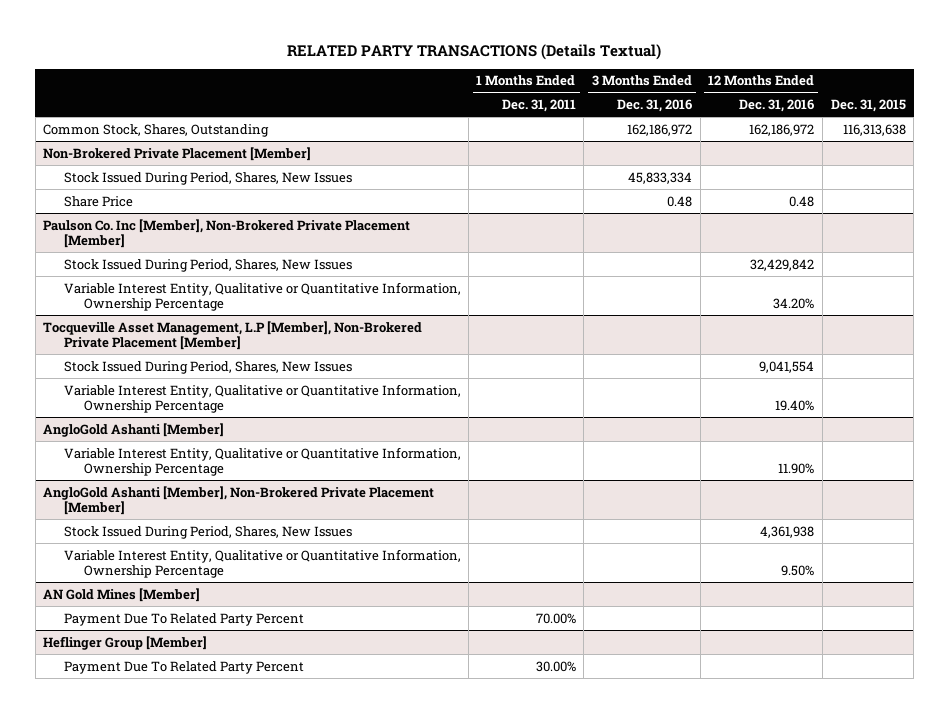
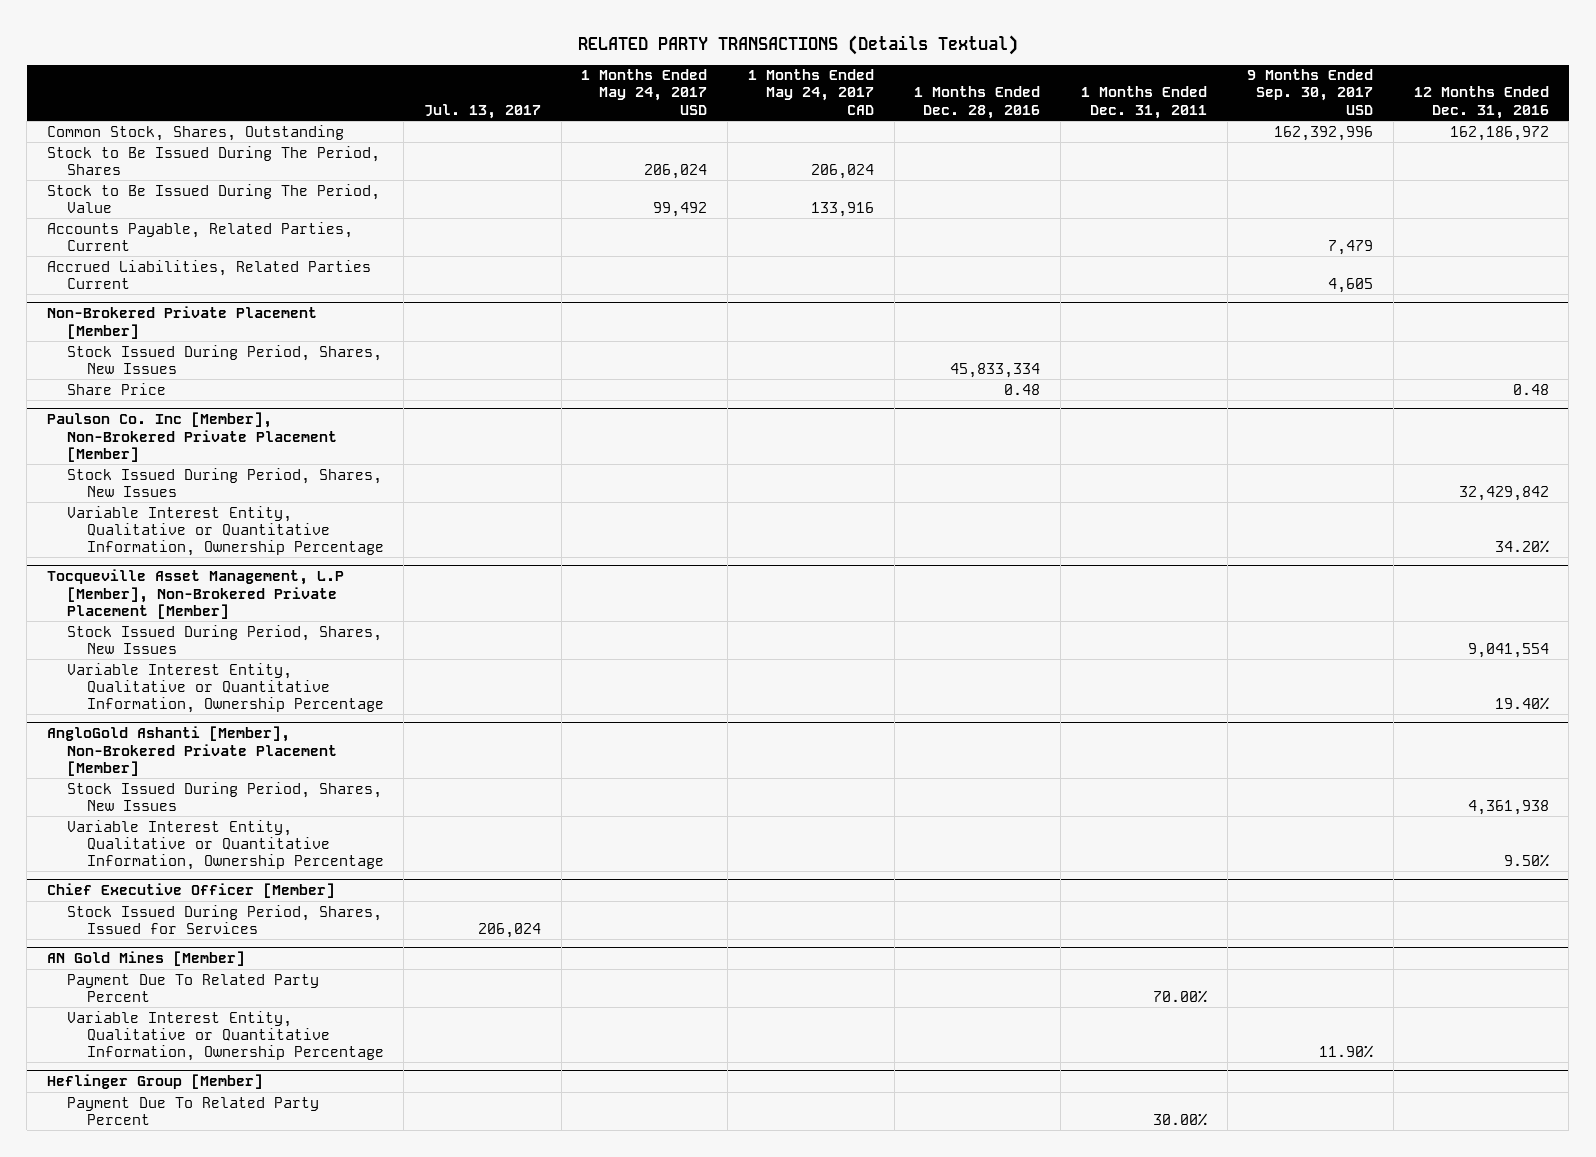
- | 1 Months Ended Dec. 31, 2011 | 3 Months Ended Dec. 31, 2016 | 12 Months Ended Dec. 31, 2016 | Dec. 31, 2015
+ | Jul. 13, 2017 | 1 Months Ended May 24, 2017 USD | 1 Months Ended May 24, 2017 CAD | 1 Months Ended Dec. 28, 2016 | 1 Months Ended Dec. 31, 2011 | 9 Months Ended Sep. 30, 2017 USD | 12 Months Ended Dec. 31, 2016
+ Stock to Be Issued During The Period, Shares | | 206,024 | 206,024 | | | |
+ Stock to Be Issued During The Period, Value | | 99,492 | 133,916 | | | |
+ Accounts Payable, Related Parties, Current | | | | | | 7,479 |
+ Accrued Liabilities, Related Parties Current | | | | | | 4,605 |
- AngloGold Ashanti [Member]
- Variable Interest Entity, Qualitative or Quantitative Information, Ownership Percentage | | | 11.90% |
+ Chief Executive Officer [Member]
+ Stock Issued During Period, Shares, Issued for Services | 206,024 | | | | | |
@ AN Gold Mines [Member]
+ Variable Interest Entity, Qualitative or Quantitative Information, Ownership Percentage | | | | | | 11.90% |

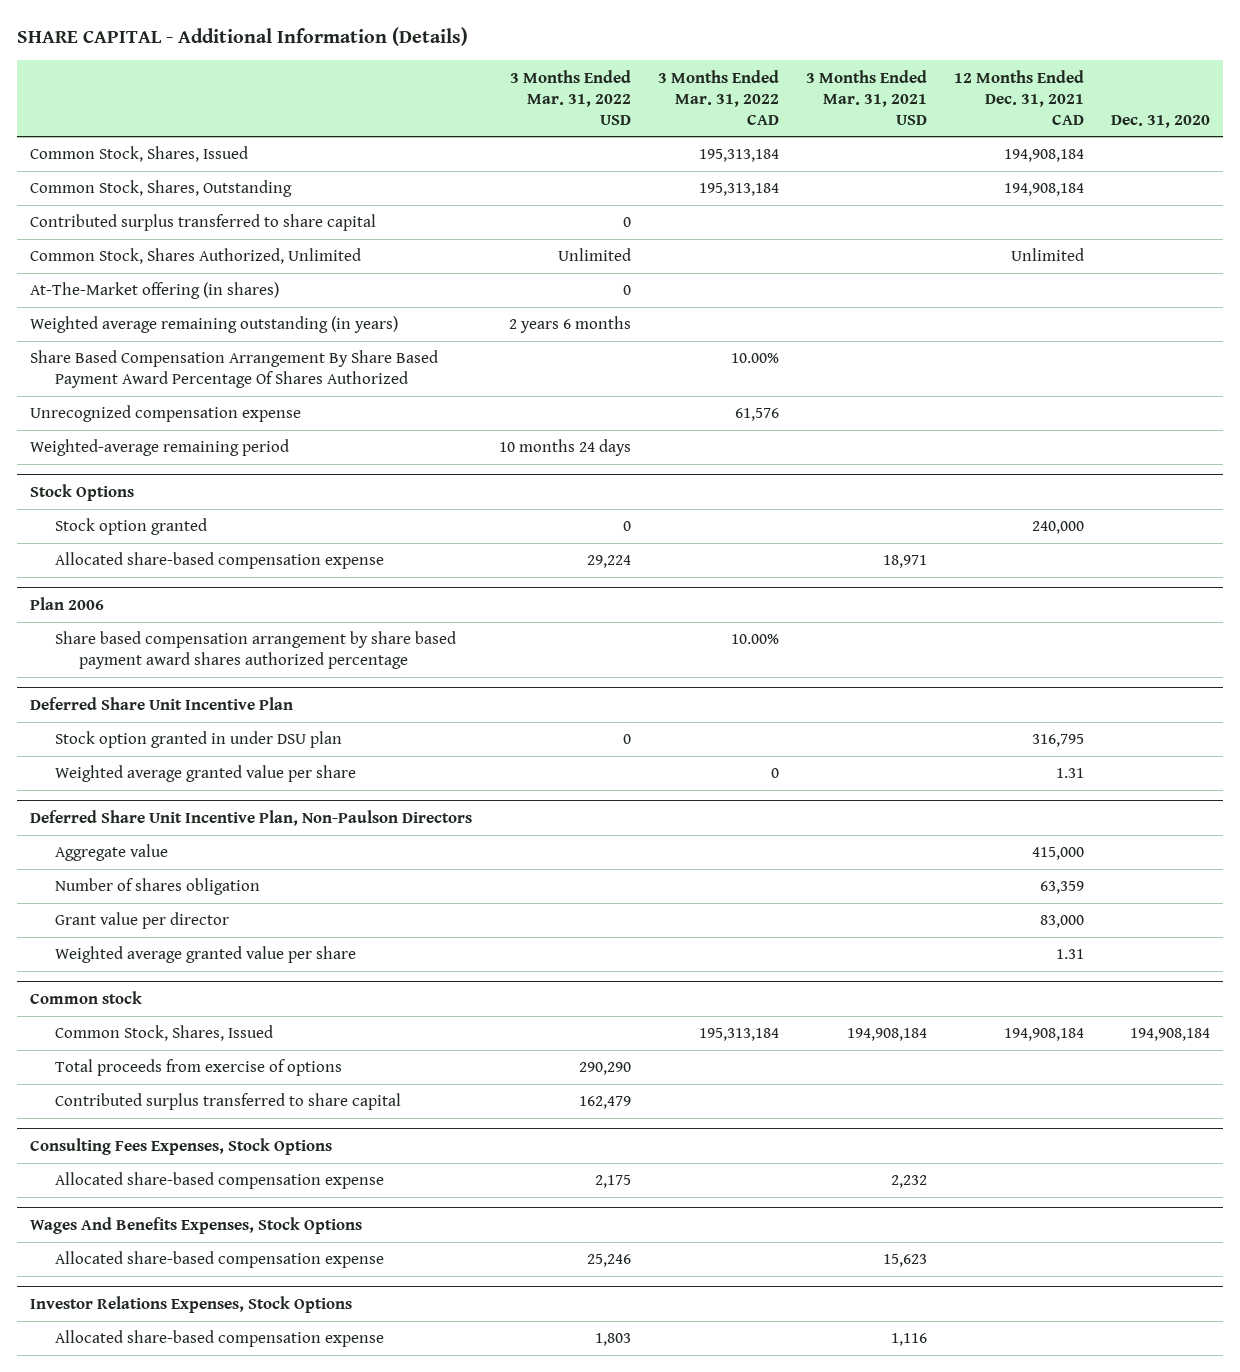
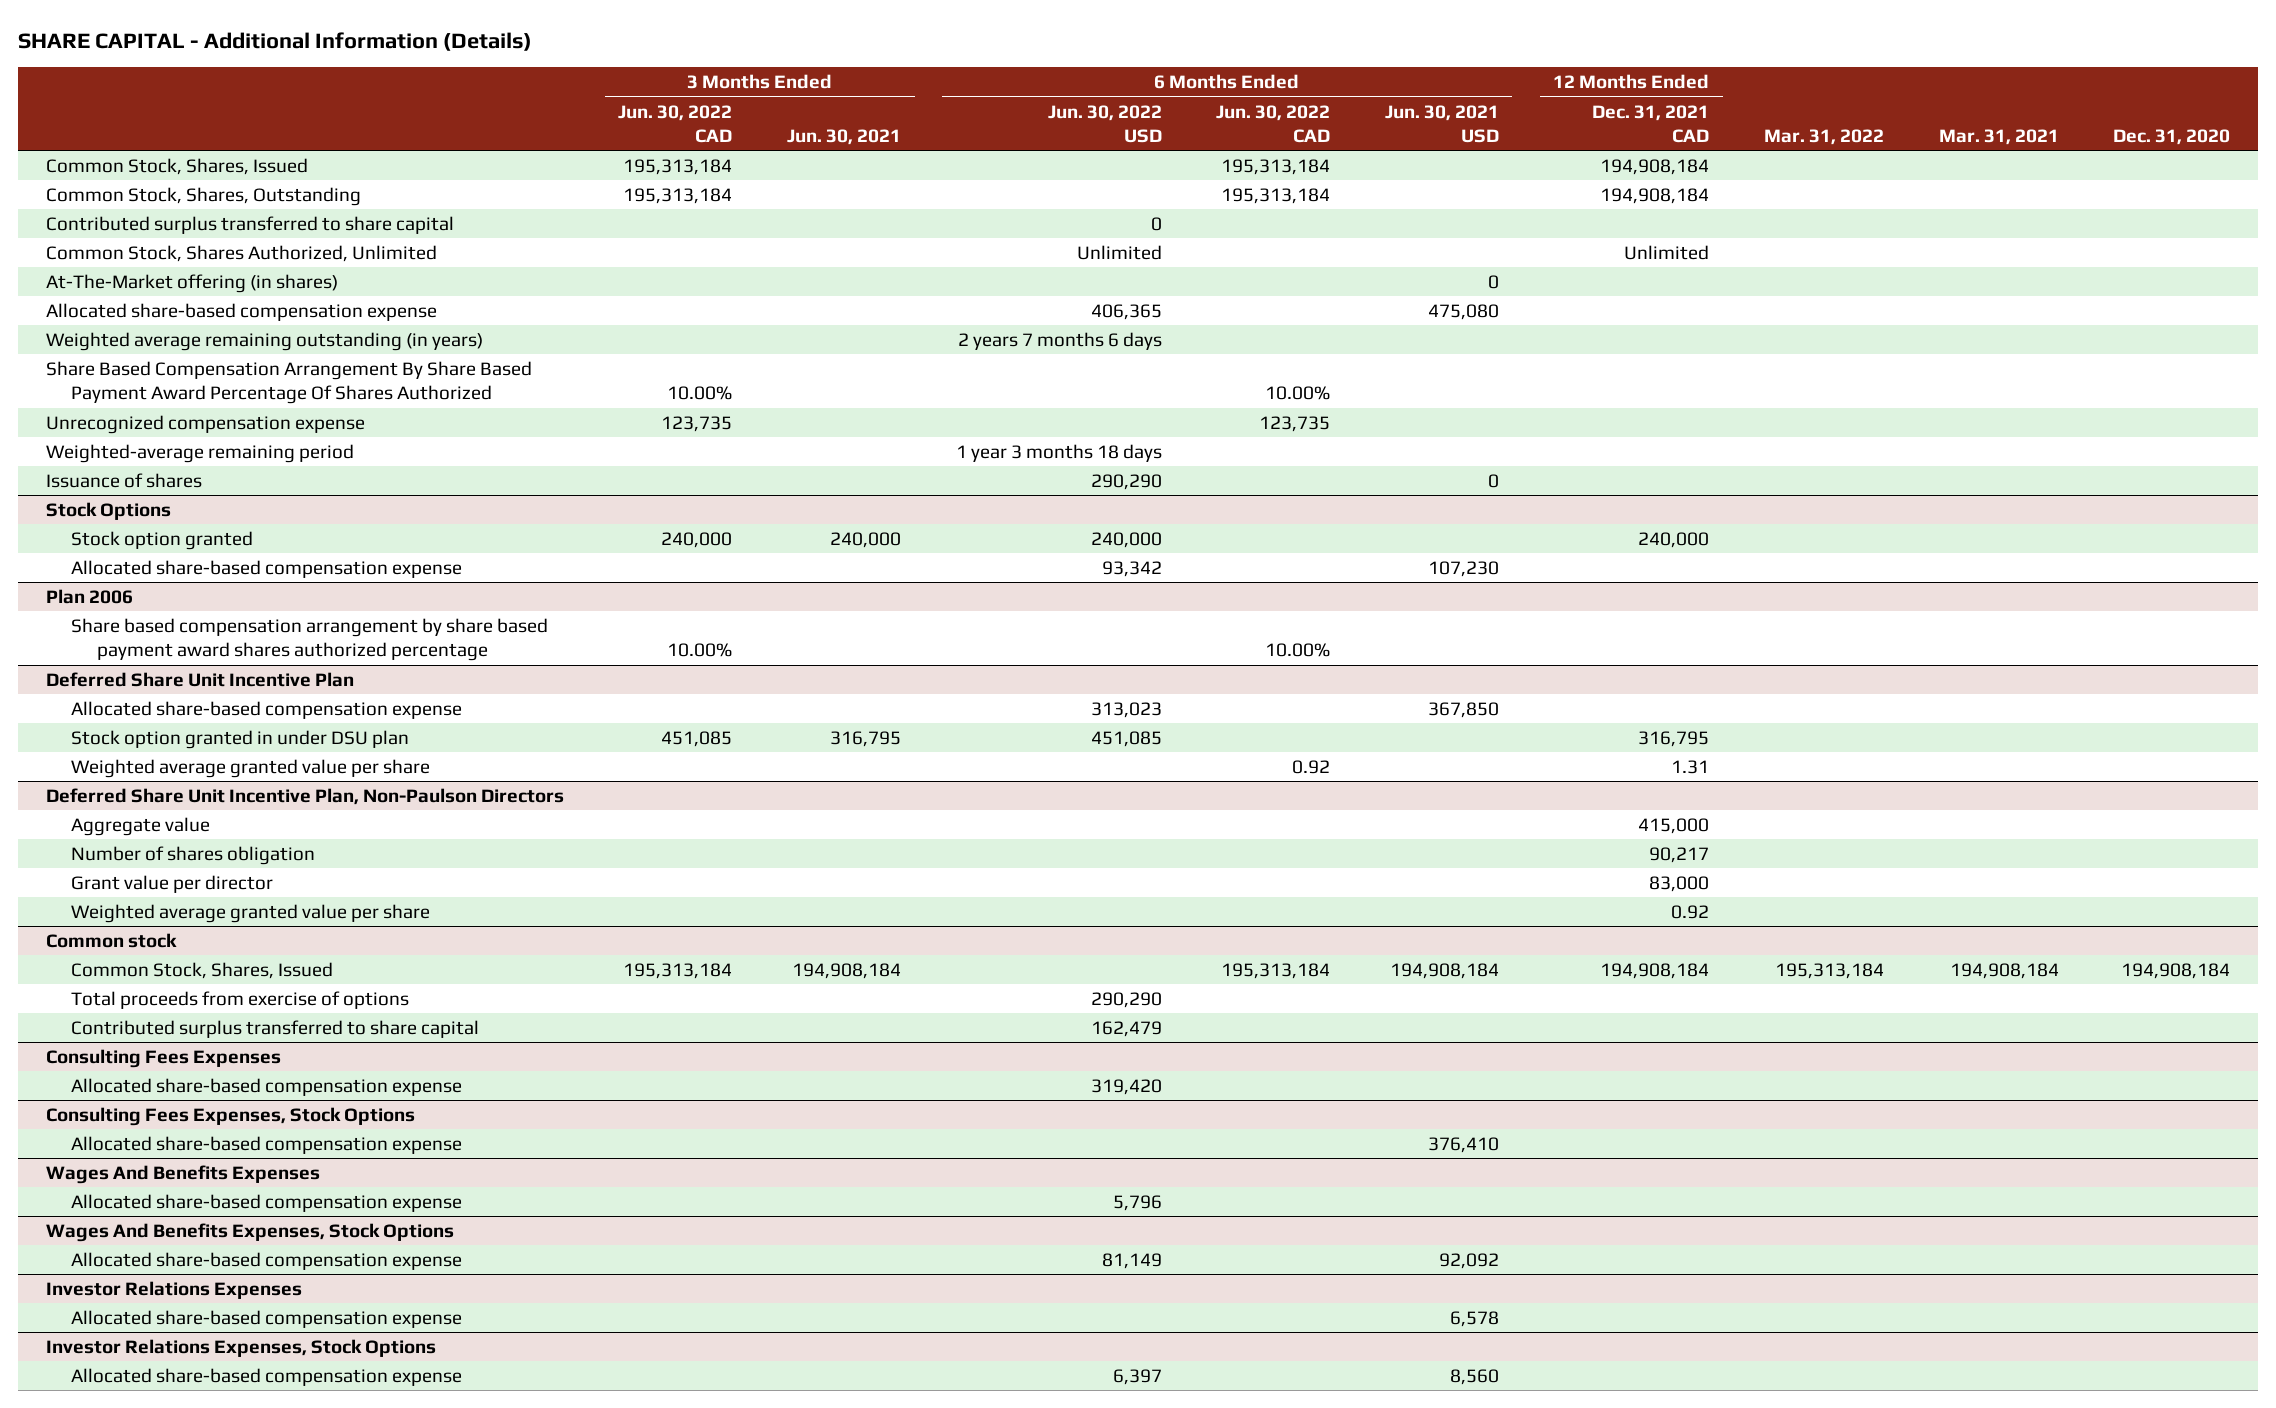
- | 3 Months Ended Mar. 31, 2022 USD | 3 Months Ended Mar. 31, 2022 CAD | 3 Months Ended Mar. 31, 2021 USD | 12 Months Ended Dec. 31, 2021 CAD | Dec. 31, 2020
+ | 3 Months Ended Jun. 30, 2022 CAD | 3 Months Ended Jun. 30, 2021 | 6 Months Ended Jun. 30, 2022 USD | 6 Months Ended Jun. 30, 2022 CAD | 6 Months Ended Jun. 30, 2021 USD | 12 Months Ended Dec. 31, 2021 CAD | Mar. 31, 2022 | Mar. 31, 2021 | Dec. 31, 2020
+ Allocated share-based compensation expense | | | 406,365 | | 475,080 | | | |
+ Issuance of shares | | | 290,290 | | 0 | | | |
@ Deferred Share Unit Incentive Plan
+ Allocated share-based compensation expense | | | 313,023 | | 367,850 | | | |
@ Deferred Share Unit Incentive Plan, Non-Paulson Directors
- Number of shares obligation | | | | 63,359 |
+ Number of shares obligation | | | | | | 90,217 | | |
- Weighted average granted value per share | | | | 1.31 |
+ Weighted average granted value per share | | | | | | 0.92 | | |
+ Consulting Fees Expenses
+ Allocated share-based compensation expense | | | 319,420 | | | | | |
+ Wages And Benefits Expenses
+ Allocated share-based compensation expense | | | 5,796 | | | | | |
+ Investor Relations Expenses
+ Allocated share-based compensation expense | | | | | 6,578 | | | |

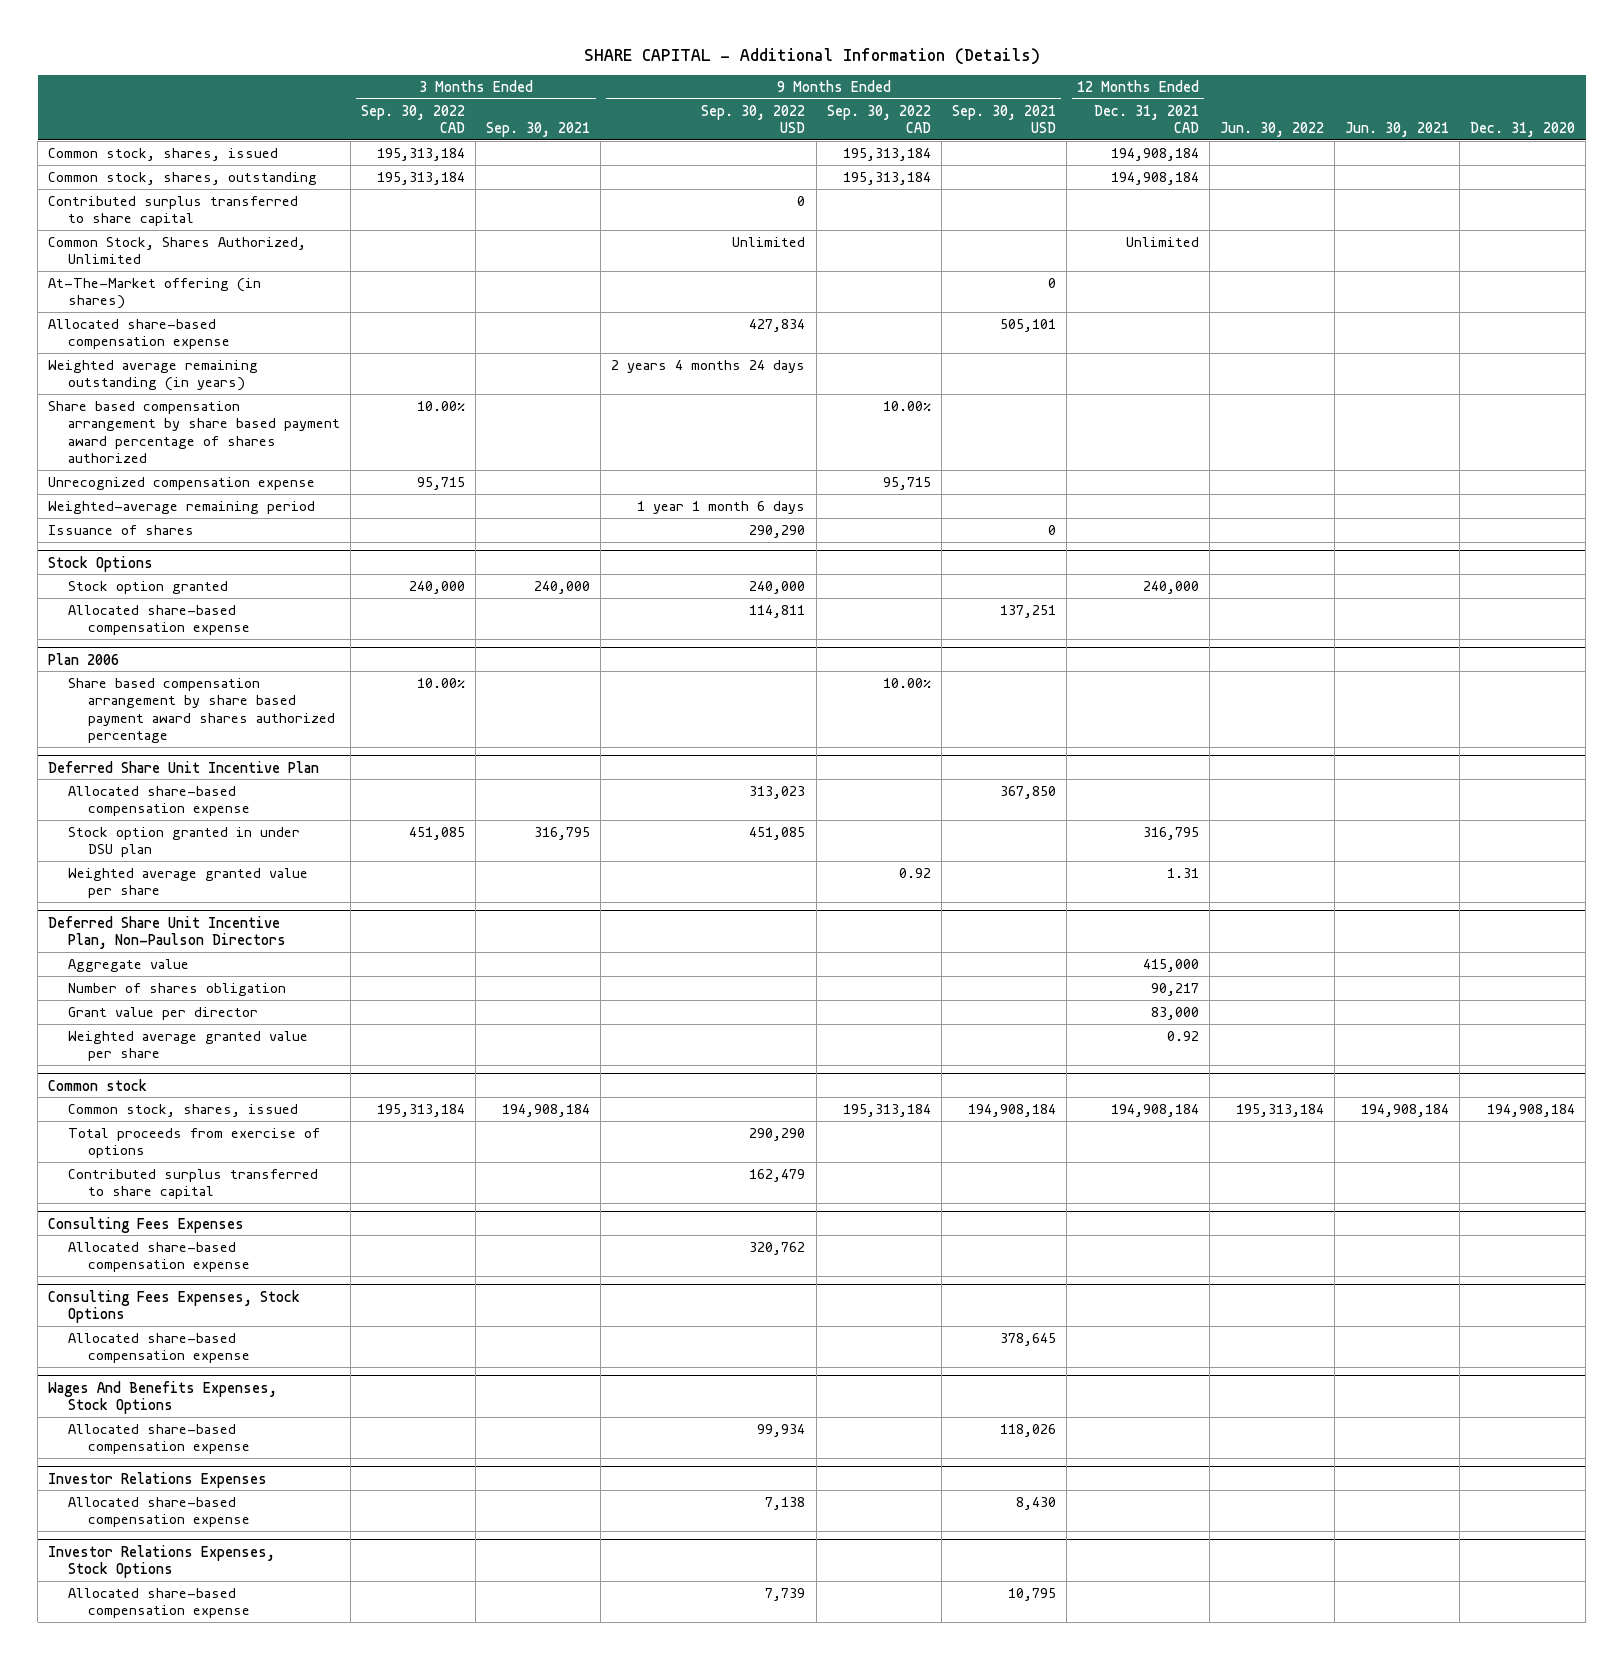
- | 3 Months Ended Jun. 30, 2022 CAD | 3 Months Ended Jun. 30, 2021 | 6 Months Ended Jun. 30, 2022 USD | 6 Months Ended Jun. 30, 2022 CAD | 6 Months Ended Jun. 30, 2021 USD | 12 Months Ended Dec. 31, 2021 CAD | Mar. 31, 2022 | Mar. 31, 2021 | Dec. 31, 2020
+ | 3 Months Ended Sep. 30, 2022 CAD | 3 Months Ended Sep. 30, 2021 | 9 Months Ended Sep. 30, 2022 USD | 9 Months Ended Sep. 30, 2022 CAD | 9 Months Ended Sep. 30, 2021 USD | 12 Months Ended Dec. 31, 2021 CAD | Jun. 30, 2022 | Jun. 30, 2021 | Dec. 31, 2020
- Common Stock, Shares, Issued | 195,313,184 | | | 195,313,184 | | 194,908,184 | | |
- Common Stock, Shares, Outstanding | 195,313,184 | | | 195,313,184 | | 194,908,184 | | |
+ Common stock, shares, issued | 195,313,184 | | | 195,313,184 | | 194,908,184 | | |
+ Common stock, shares, outstanding | 195,313,184 | | | 195,313,184 | | 194,908,184 | | |
- Share Based Compensation Arrangement By Share Based Payment Award Percentage Of Shares Authorized | 10.00% | | | 10.00% | | | | |
+ Share based compensation arrangement by share based payment award percentage of shares authorized | 10.00% | | | 10.00% | | | | |
@ Common stock
- Common Stock, Shares, Issued | 195,313,184 | 194,908,184 | | 195,313,184 | 194,908,184 | 194,908,184 | 195,313,184 | 194,908,184 | 194,908,184
+ Common stock, shares, issued | 195,313,184 | 194,908,184 | | 195,313,184 | 194,908,184 | 194,908,184 | 195,313,184 | 194,908,184 | 194,908,184
- Wages And Benefits Expenses
- Allocated share-based compensation expense | | | 5,796 | | | | | |

